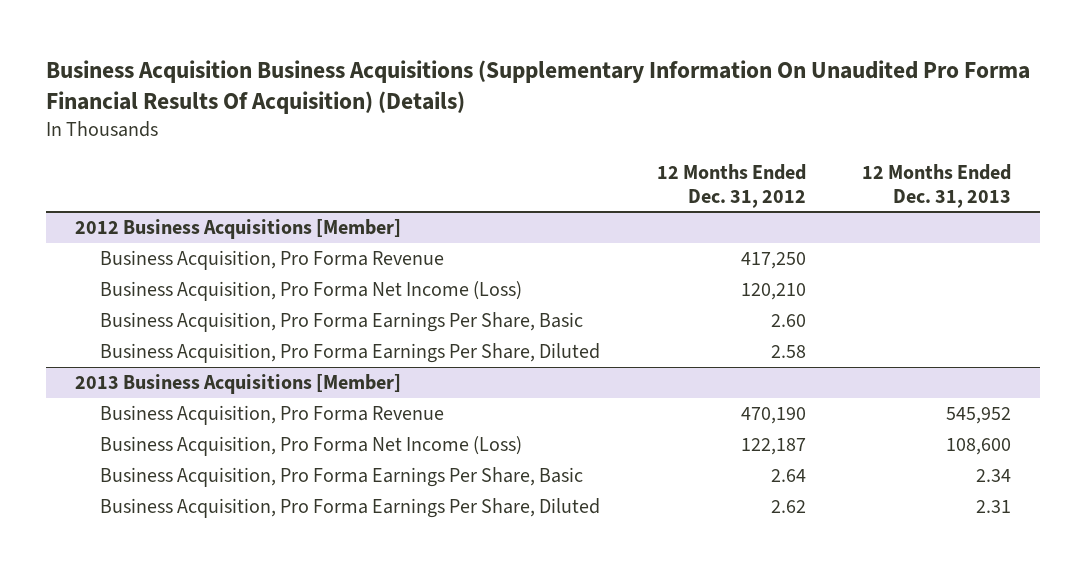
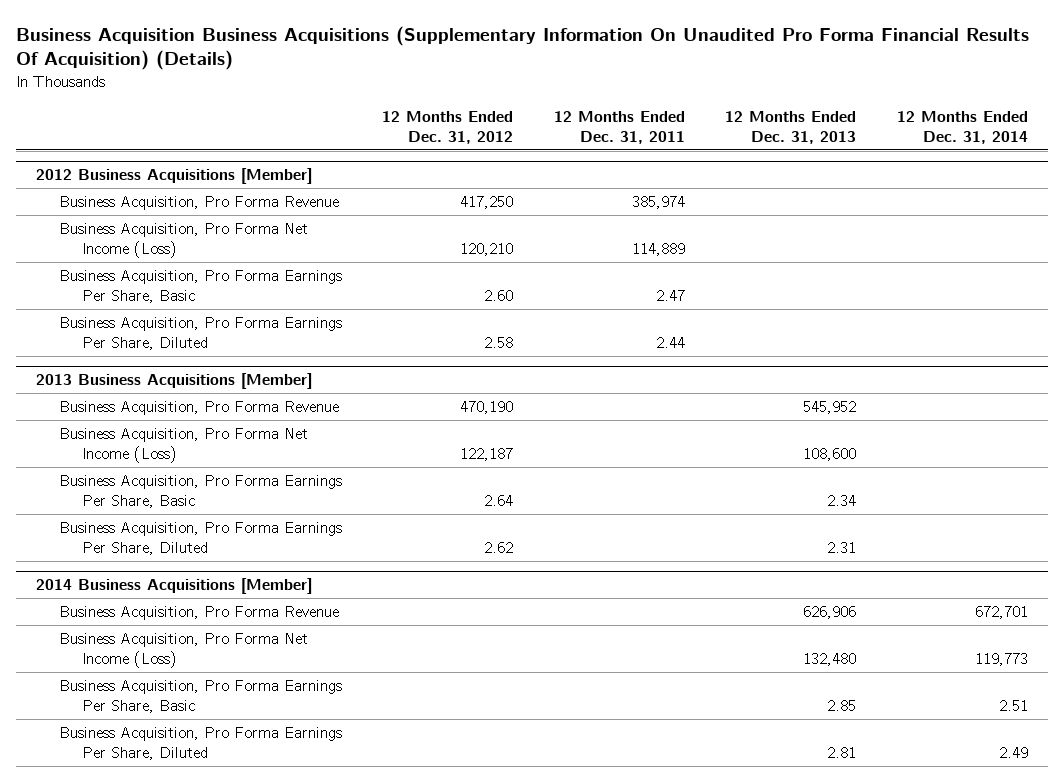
- | 12 Months Ended Dec. 31, 2012 | 12 Months Ended Dec. 31, 2013
+ | 12 Months Ended Dec. 31, 2012 | 12 Months Ended Dec. 31, 2011 | 12 Months Ended Dec. 31, 2013 | 12 Months Ended Dec. 31, 2014
+ 2014 Business Acquisitions [Member]
+ Business Acquisition, Pro Forma Revenue | | | 626,906 | 672,701
+ Business Acquisition, Pro Forma Net Income (Loss) | | | 132,480 | 119,773
+ Business Acquisition, Pro Forma Earnings Per Share, Basic | | | 2.85 | 2.51
+ Business Acquisition, Pro Forma Earnings Per Share, Diluted | | | 2.81 | 2.49

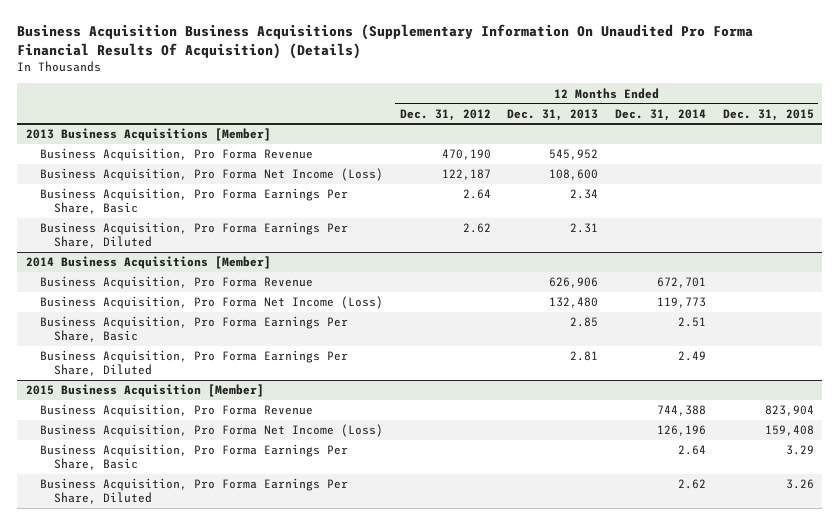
- | 12 Months Ended Dec. 31, 2012 | 12 Months Ended Dec. 31, 2011 | 12 Months Ended Dec. 31, 2013 | 12 Months Ended Dec. 31, 2014
+ | 12 Months Ended Dec. 31, 2012 | 12 Months Ended Dec. 31, 2013 | 12 Months Ended Dec. 31, 2014 | 12 Months Ended Dec. 31, 2015
- 2012 Business Acquisitions [Member]
- Business Acquisition, Pro Forma Revenue | 417,250 | 385,974 | |
- Business Acquisition, Pro Forma Net Income (Loss) | 120,210 | 114,889 | |
- Business Acquisition, Pro Forma Earnings Per Share, Basic | 2.60 | 2.47 | |
- Business Acquisition, Pro Forma Earnings Per Share, Diluted | 2.58 | 2.44 | |
+ 2015 Business Acquisition [Member]
+ Business Acquisition, Pro Forma Revenue | | | 744,388 | 823,904
+ Business Acquisition, Pro Forma Net Income (Loss) | | | 126,196 | 159,408
+ Business Acquisition, Pro Forma Earnings Per Share, Basic | | | 2.64 | 3.29
+ Business Acquisition, Pro Forma Earnings Per Share, Diluted | | | 2.62 | 3.26

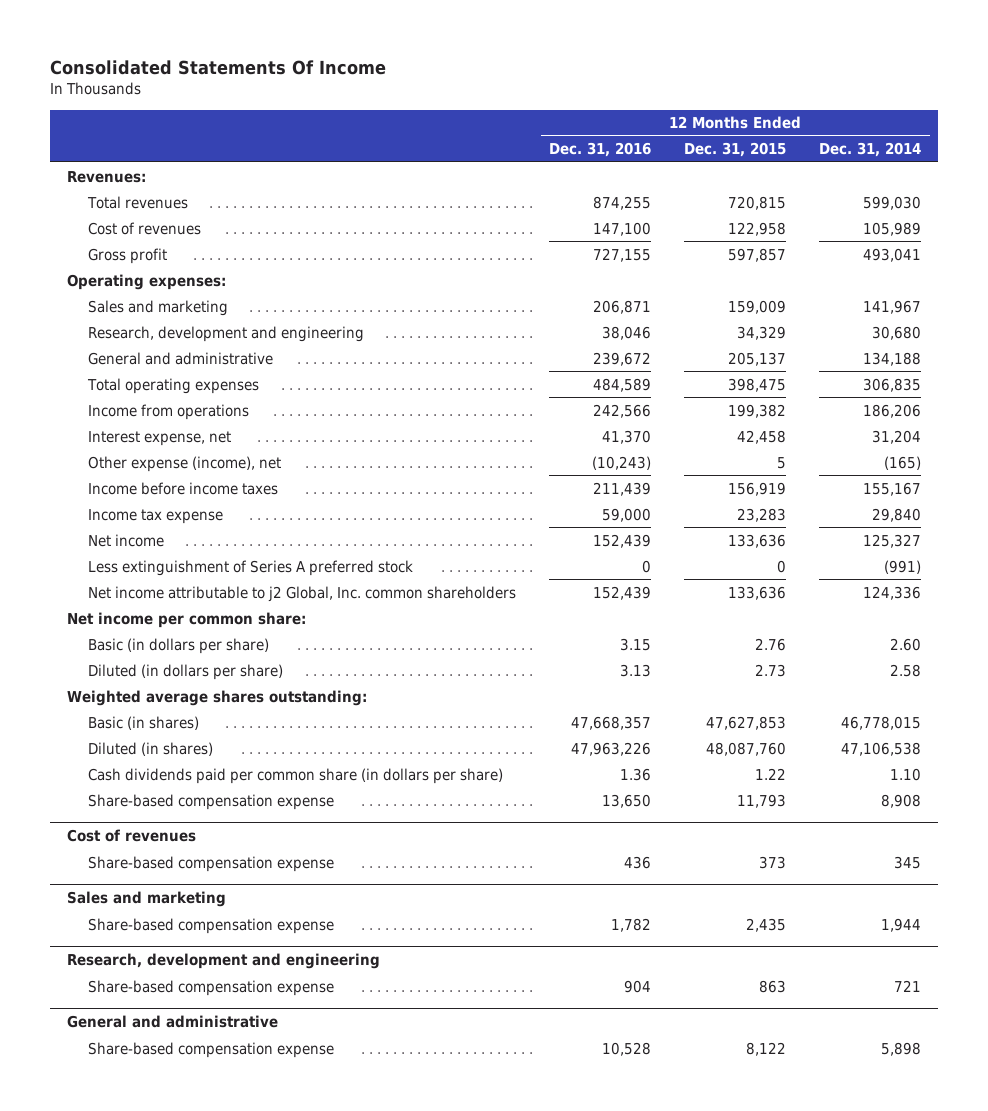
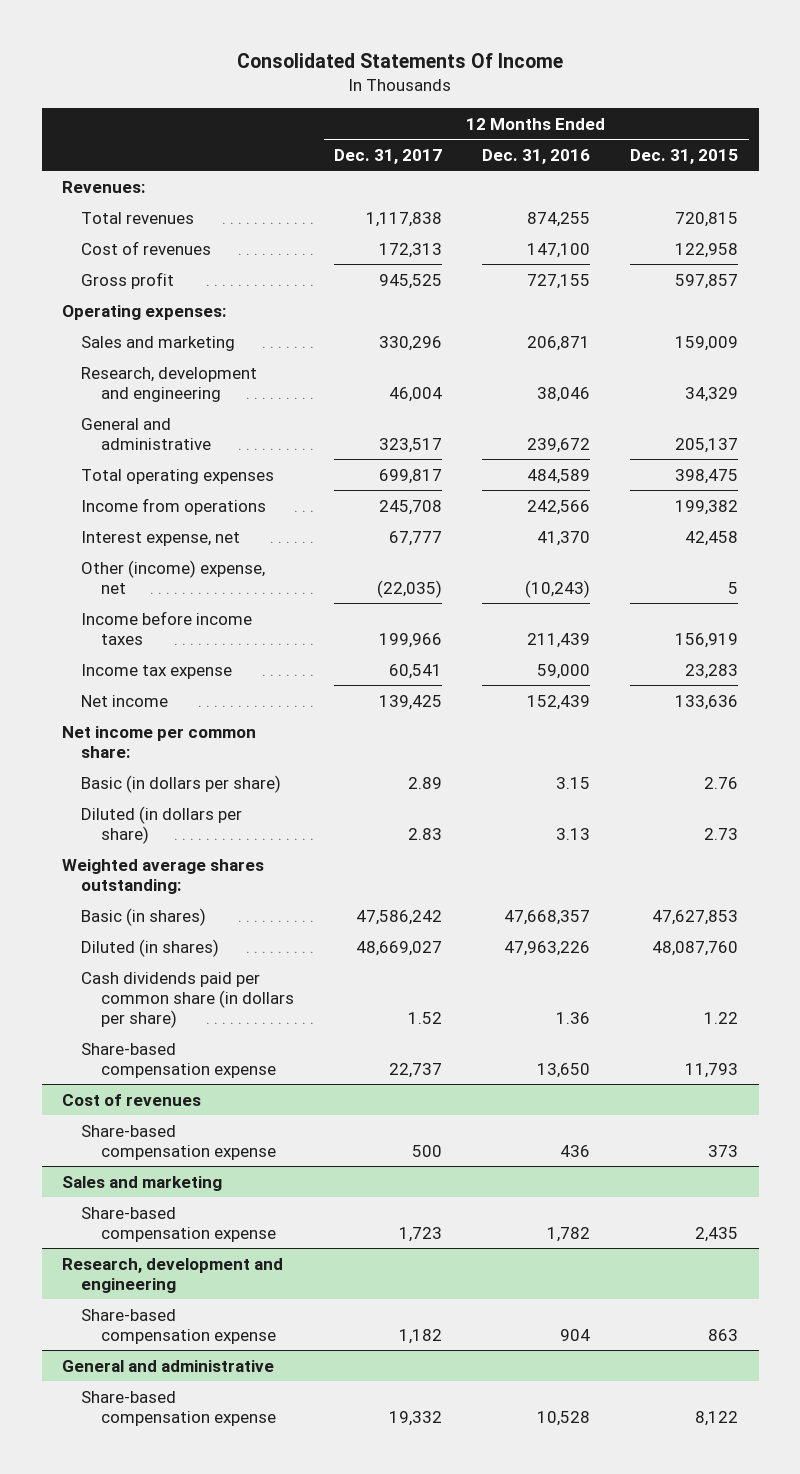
- | 12 Months Ended Dec. 31, 2016 | 12 Months Ended Dec. 31, 2015 | 12 Months Ended Dec. 31, 2014
+ | 12 Months Ended Dec. 31, 2017 | 12 Months Ended Dec. 31, 2016 | 12 Months Ended Dec. 31, 2015
- Other expense (income), net | (10,243) | 5 | (165)
+ Other (income) expense, net | (22,035) | (10,243) | 5
- Less extinguishment of Series A preferred stock | 0 | 0 | (991)
- Net income attributable to j2 Global, Inc. common shareholders | 152,439 | 133,636 | 124,336

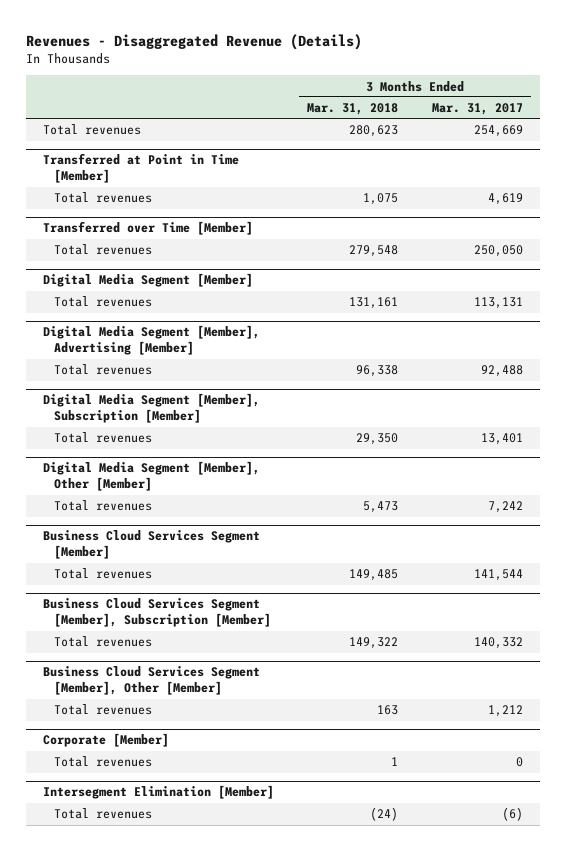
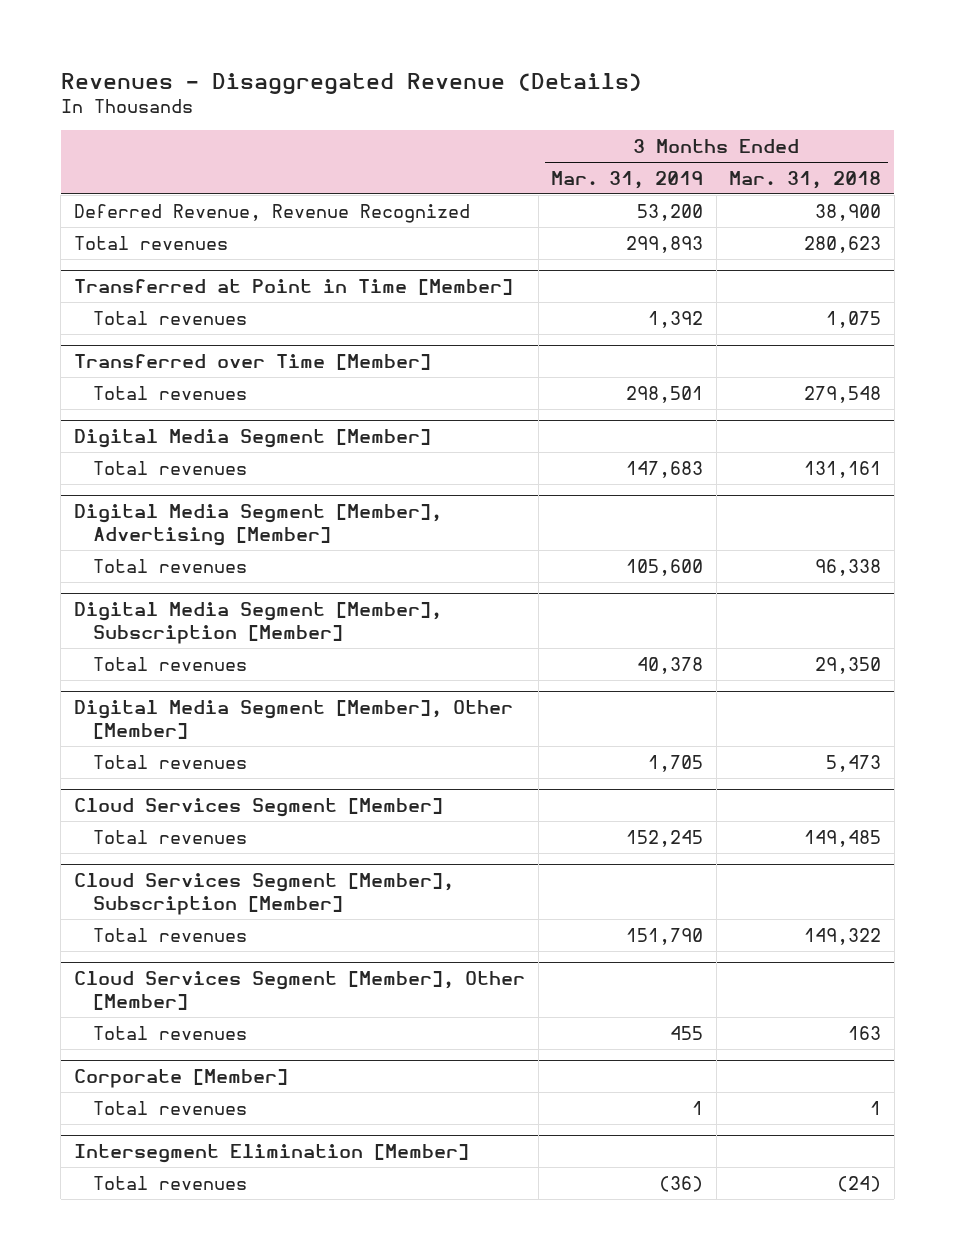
- | 3 Months Ended Mar. 31, 2018 | 3 Months Ended Mar. 31, 2017
+ | 3 Months Ended Mar. 31, 2019 | 3 Months Ended Mar. 31, 2018
+ Deferred Revenue, Revenue Recognized | 53,200 | 38,900
- Business Cloud Services Segment [Member]
+ Cloud Services Segment [Member]
- Business Cloud Services Segment [Member], Subscription [Member]
+ Cloud Services Segment [Member], Subscription [Member]
- Business Cloud Services Segment [Member], Other [Member]
+ Cloud Services Segment [Member], Other [Member]

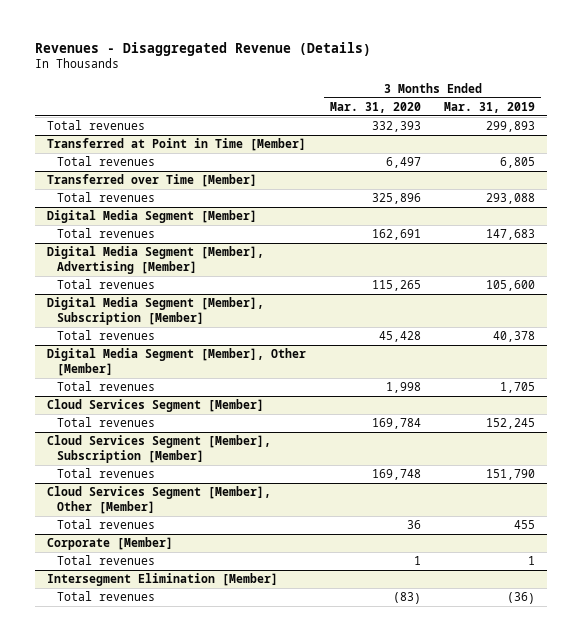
- | 3 Months Ended Mar. 31, 2019 | 3 Months Ended Mar. 31, 2018
+ | 3 Months Ended Mar. 31, 2020 | 3 Months Ended Mar. 31, 2019
- Deferred Revenue, Revenue Recognized | 53,200 | 38,900
@ Transferred at Point in Time [Member]
- Total revenues | 1,392 | 1,075
+ Total revenues | 6,497 | 6,805
@ Transferred over Time [Member]
- Total revenues | 298,501 | 279,548
+ Total revenues | 325,896 | 293,088

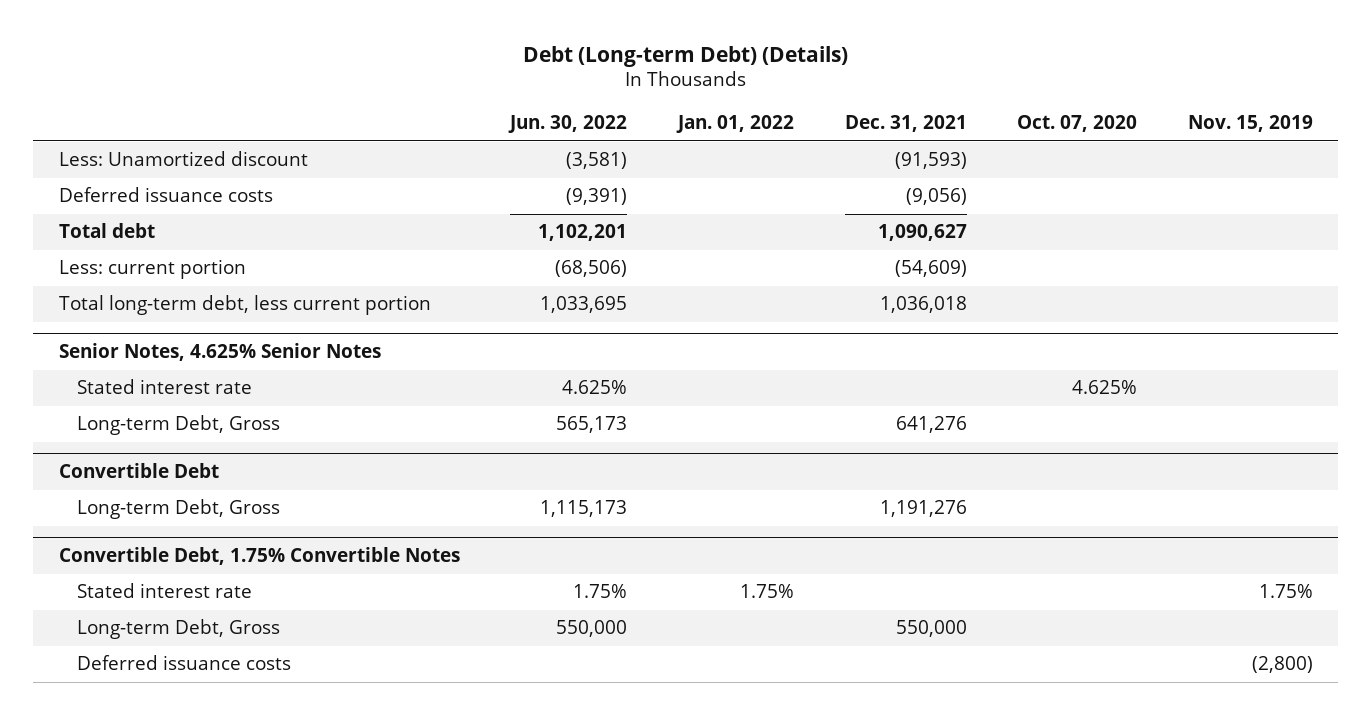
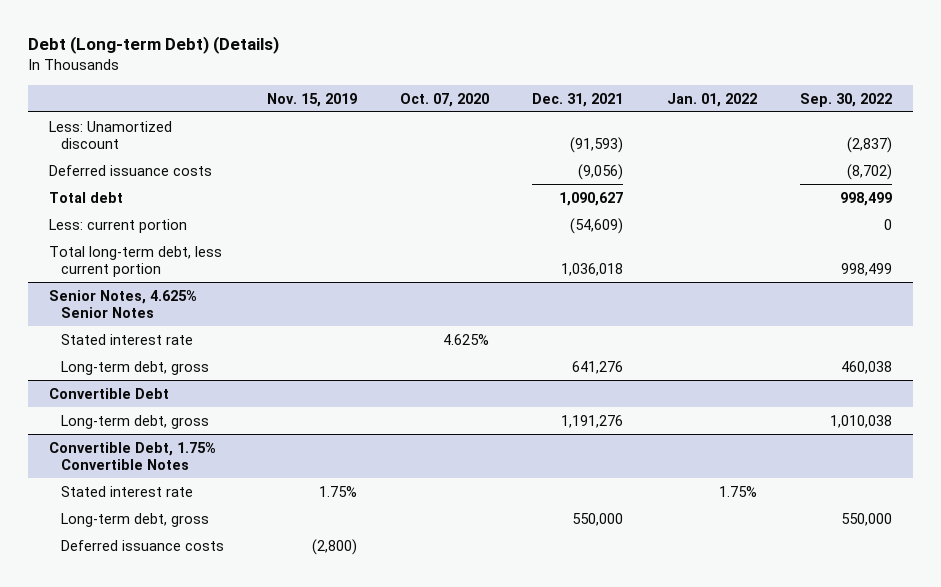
- | Jun. 30, 2022 | Jan. 01, 2022 | Dec. 31, 2021 | Oct. 07, 2020 | Nov. 15, 2019
+ | Nov. 15, 2019 | Oct. 07, 2020 | Dec. 31, 2021 | Jan. 01, 2022 | Sep. 30, 2022
@ Senior Notes, 4.625% Senior Notes
- Long-term Debt, Gross | 565,173 | | 641,276 | |
+ Long-term debt, gross | | | 641,276 | | 460,038
@ Convertible Debt
- Long-term Debt, Gross | 1,115,173 | | 1,191,276 | |
+ Long-term debt, gross | | | 1,191,276 | | 1,010,038
@ Convertible Debt, 1.75% Convertible Notes
- Long-term Debt, Gross | 550,000 | | 550,000 | |
+ Long-term debt, gross | | | 550,000 | | 550,000

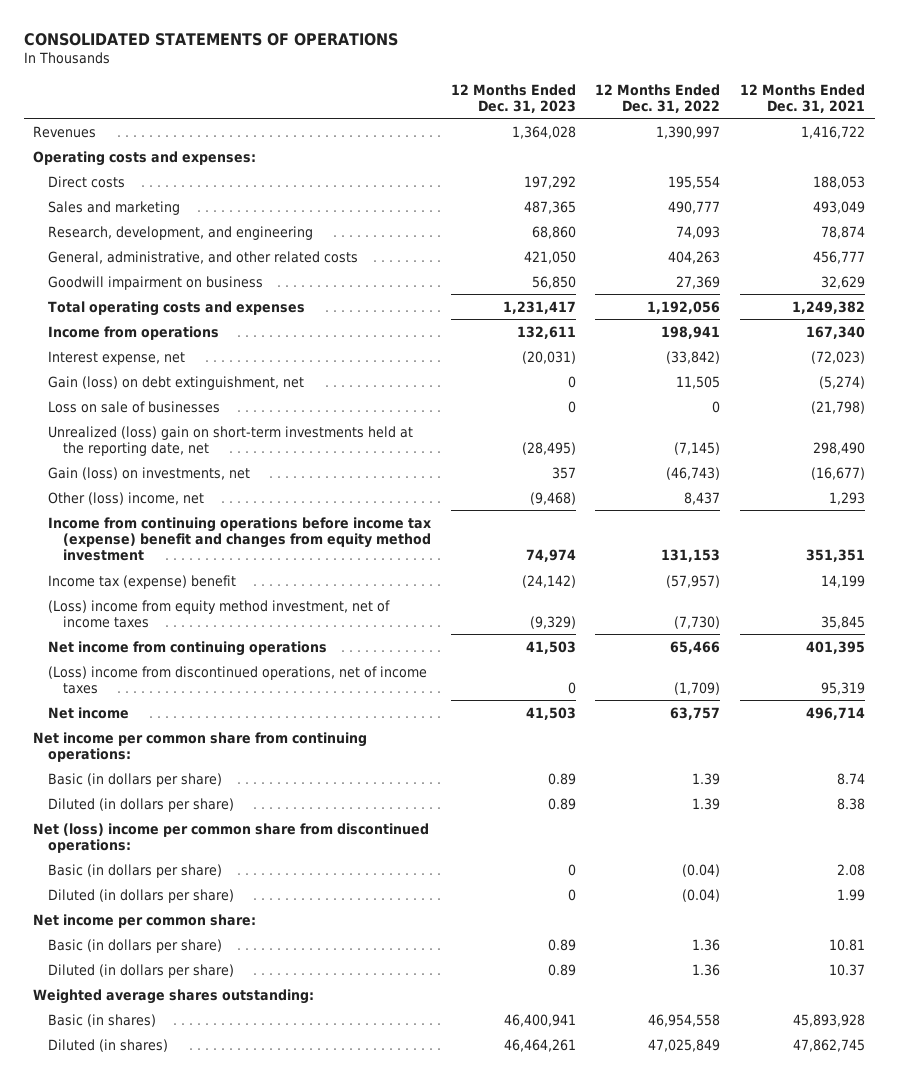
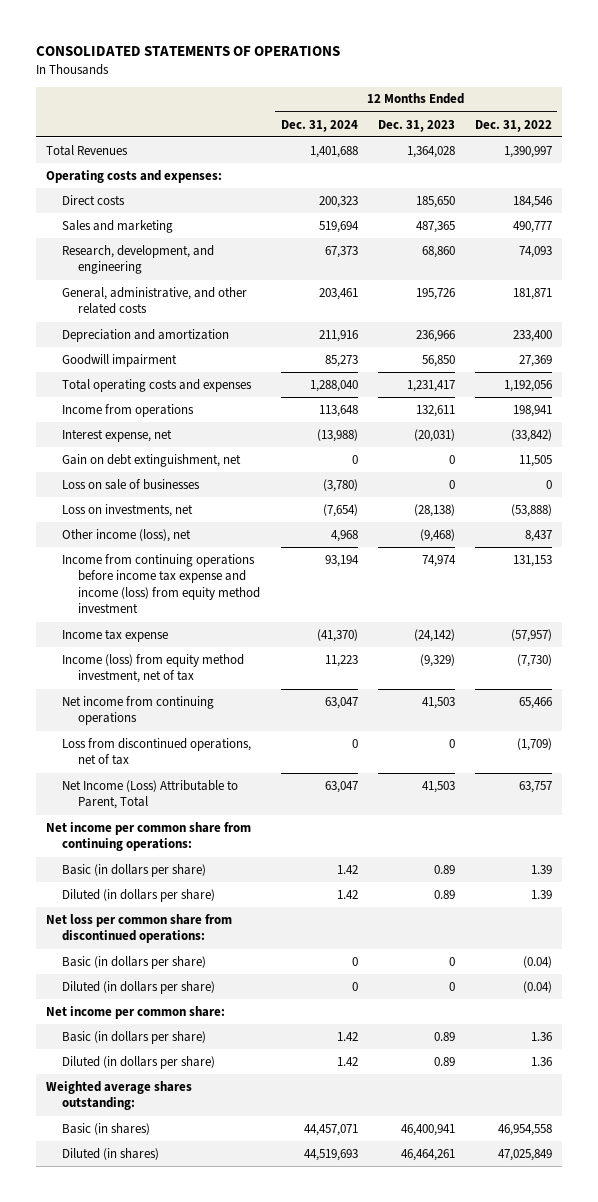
- | 12 Months Ended Dec. 31, 2023 | 12 Months Ended Dec. 31, 2022 | 12 Months Ended Dec. 31, 2021
+ | 12 Months Ended Dec. 31, 2024 | 12 Months Ended Dec. 31, 2023 | 12 Months Ended Dec. 31, 2022
- Revenues | 1,364,028 | 1,390,997 | 1,416,722
+ Total Revenues | 1,401,688 | 1,364,028 | 1,390,997
- Direct costs | 197,292 | 195,554 | 188,053
+ Direct costs | 200,323 | 185,650 | 184,546
- General, administrative, and other related costs | 421,050 | 404,263 | 456,777
- Goodwill impairment on business | 56,850 | 27,369 | 32,629
+ General, administrative, and other related costs | 203,461 | 195,726 | 181,871
+ Depreciation and amortization | 211,916 | 236,966 | 233,400
+ Goodwill impairment | 85,273 | 56,850 | 27,369
- Gain (loss) on debt extinguishment, net | 0 | 11,505 | (5,274)
+ Gain on debt extinguishment, net | 0 | 0 | 11,505
- Unrealized (loss) gain on short-term investments held at the reporting date, net | (28,495) | (7,145) | 298,490
- Gain (loss) on investments, net | 357 | (46,743) | (16,677)
- Other (loss) income, net | (9,468) | 8,437 | 1,293
- Income from continuing operations before income tax (expense) benefit and changes from equity method investment | 74,974 | 131,153 | 351,351
- Income tax (expense) benefit | (24,142) | (57,957) | 14,199
- (Loss) income from equity method investment, net of income taxes | (9,329) | (7,730) | 35,845
+ Loss on investments, net | (7,654) | (28,138) | (53,888)
+ Other income (loss), net | 4,968 | (9,468) | 8,437
+ Income from continuing operations before income tax expense and income (loss) from equity method investment | 93,194 | 74,974 | 131,153
+ Income tax expense | (41,370) | (24,142) | (57,957)
+ Income (loss) from equity method investment, net of tax | 11,223 | (9,329) | (7,730)
- (Loss) income from discontinued operations, net of income taxes | 0 | (1,709) | 95,319
- Net income | 41,503 | 63,757 | 496,714
+ Loss from discontinued operations, net of tax | 0 | 0 | (1,709)
+ Net Income (Loss) Attributable to Parent, Total | 63,047 | 41,503 | 63,757
- Net (loss) income per common share from discontinued operations:
+ Net loss per common share from discontinued operations:

